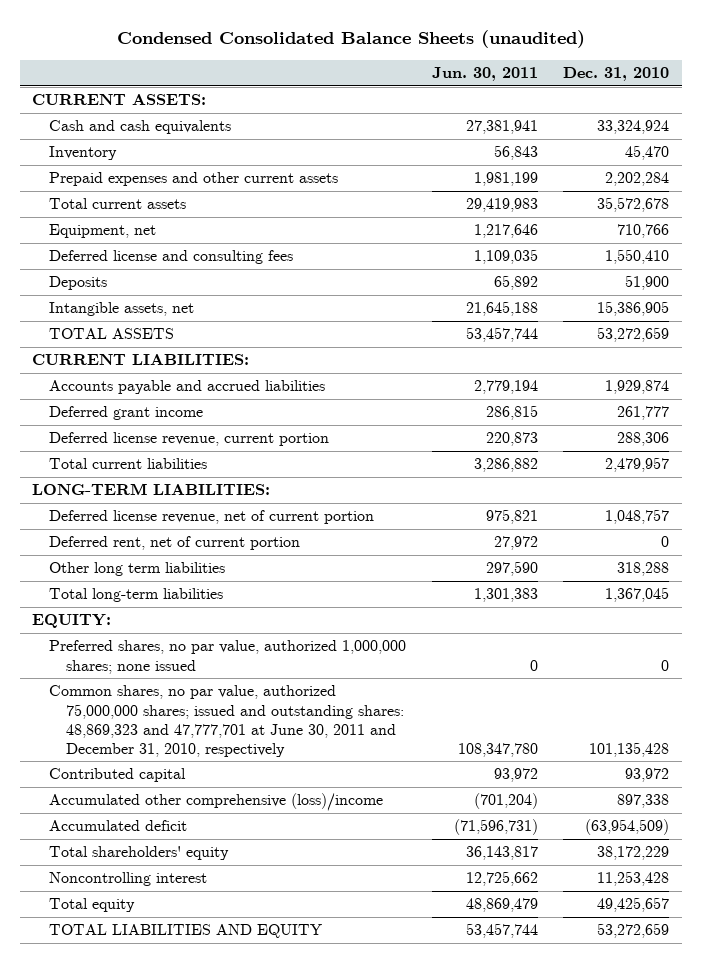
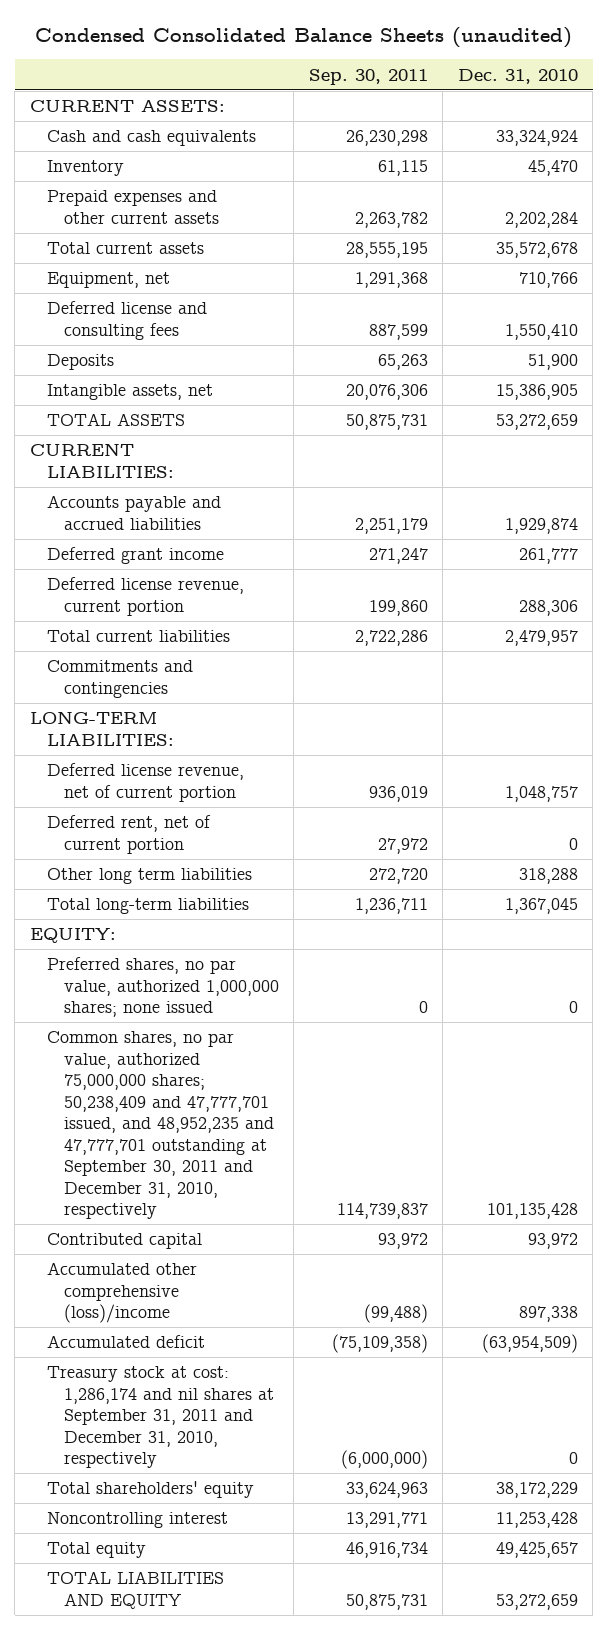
- | Jun. 30, 2011 | Dec. 31, 2010
+ | Sep. 30, 2011 | Dec. 31, 2010
+ Commitments and contingencies
- Common shares, no par value, authorized 75,000,000 shares; issued and outstanding shares: 48,869,323 and 47,777,701 at June 30, 2011 and December 31, 2010, respectively | 108,347,780 | 101,135,428
+ Common shares, no par value, authorized 75,000,000 shares; 50,238,409 and 47,777,701 issued, and 48,952,235 and 47,777,701 outstanding at September 30, 2011 and December 31, 2010, respectively | 114,739,837 | 101,135,428
+ Treasury stock at cost: 1,286,174 and nil shares at September 31, 2011 and December 31, 2010, respectively | (6,000,000) | 0

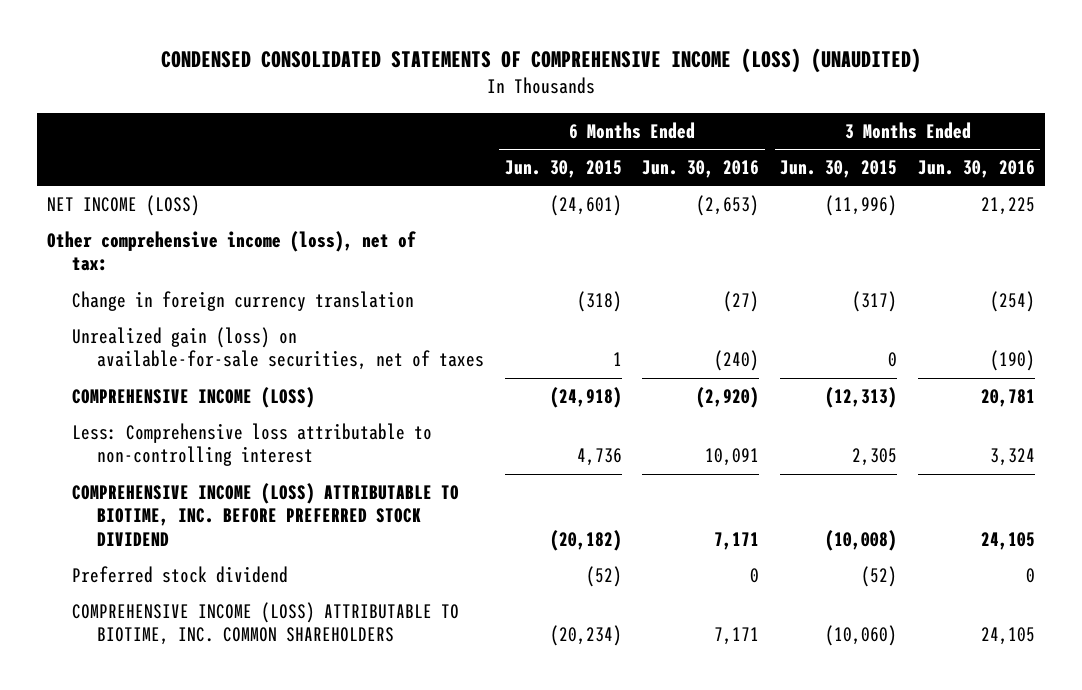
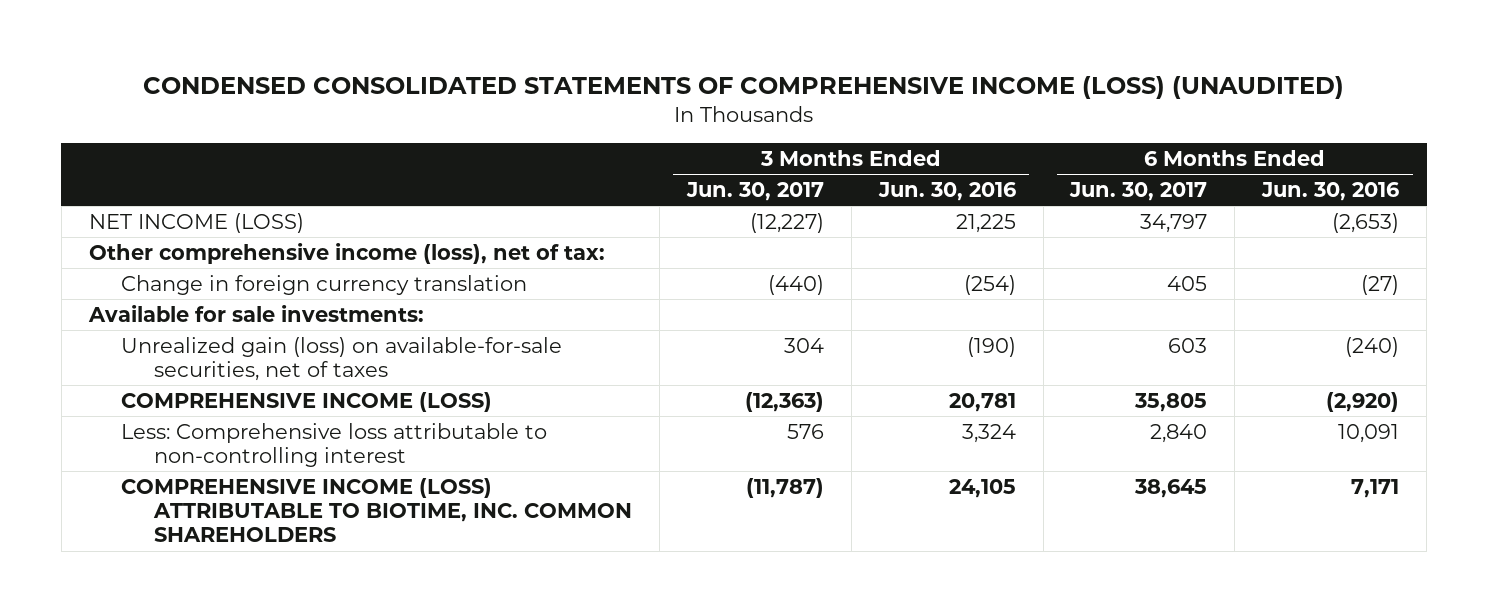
- | 6 Months Ended Jun. 30, 2015 | 6 Months Ended Jun. 30, 2016 | 3 Months Ended Jun. 30, 2015 | 3 Months Ended Jun. 30, 2016
+ | 3 Months Ended Jun. 30, 2017 | 3 Months Ended Jun. 30, 2016 | 6 Months Ended Jun. 30, 2017 | 6 Months Ended Jun. 30, 2016
+ Available for sale investments:
- COMPREHENSIVE INCOME (LOSS) ATTRIBUTABLE TO BIOTIME, INC. BEFORE PREFERRED STOCK DIVIDEND | (20,182) | 7,171 | (10,008) | 24,105
- Preferred stock dividend | (52) | 0 | (52) | 0

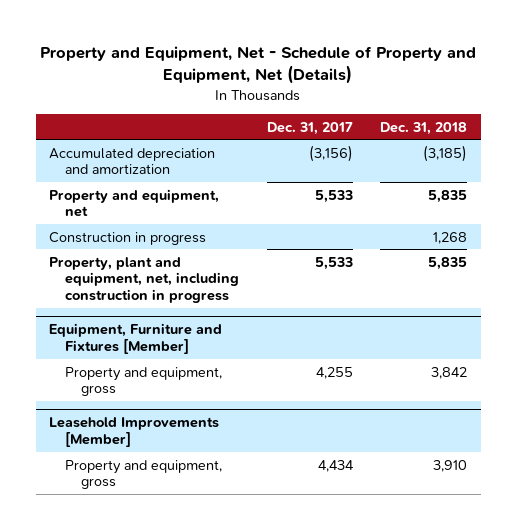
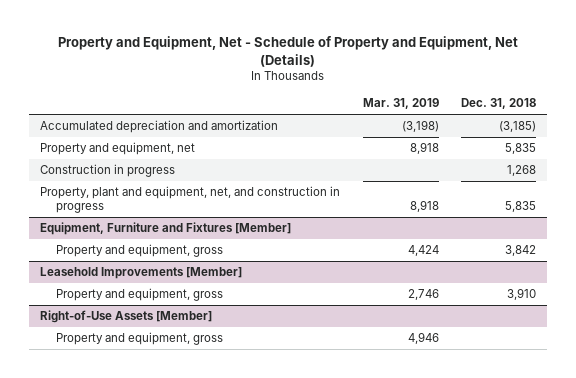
- | Dec. 31, 2017 | Dec. 31, 2018
+ | Mar. 31, 2019 | Dec. 31, 2018
- Property, plant and equipment, net, including construction in progress | 5,533 | 5,835
+ Property, plant and equipment, net, and construction in progress | 8,918 | 5,835
+ Right-of-Use Assets [Member]
+ Property and equipment, gross | 4,946 |

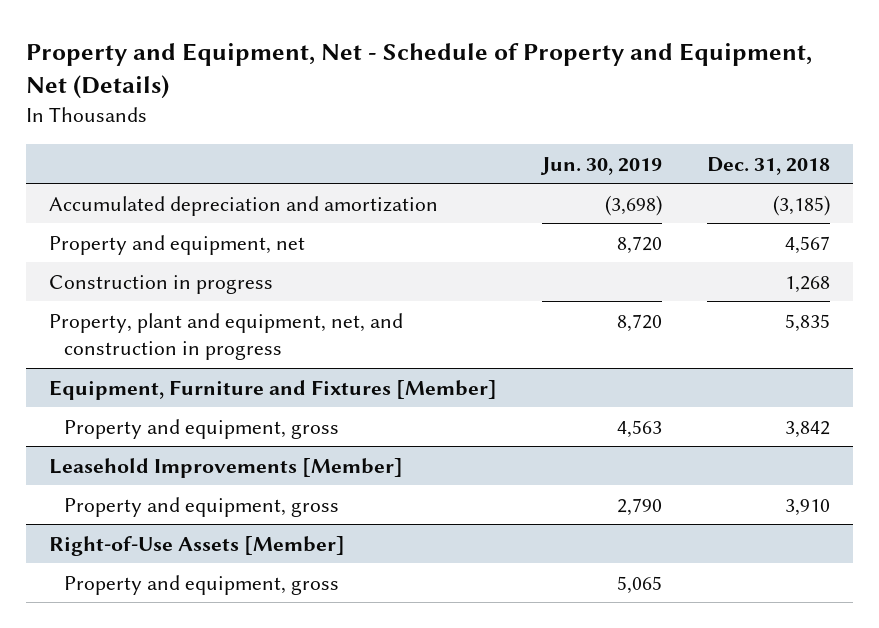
- | Mar. 31, 2019 | Dec. 31, 2018
+ | Jun. 30, 2019 | Dec. 31, 2018
- Property and equipment, net | 8,918 | 5,835
+ Property and equipment, net | 8,720 | 4,567

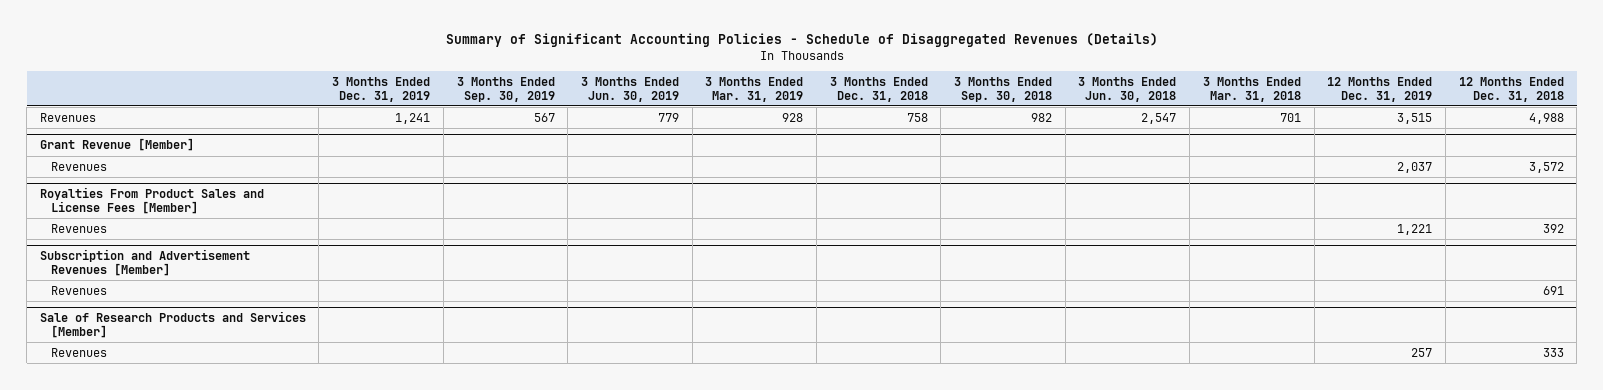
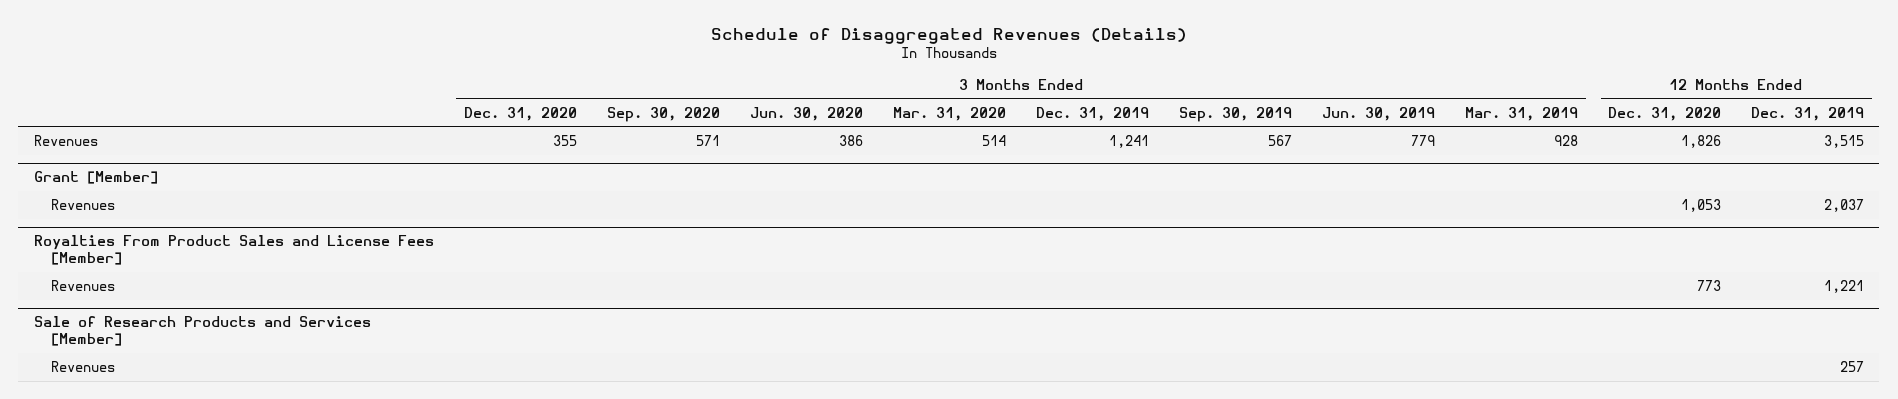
- Summary of Significant Accounting Policies - Schedule of Disaggregated Revenues (Details)
+ Schedule of Disaggregated Revenues (Details)
- | 3 Months Ended Dec. 31, 2019 | 3 Months Ended Sep. 30, 2019 | 3 Months Ended Jun. 30, 2019 | 3 Months Ended Mar. 31, 2019 | 3 Months Ended Dec. 31, 2018 | 3 Months Ended Sep. 30, 2018 | 3 Months Ended Jun. 30, 2018 | 3 Months Ended Mar. 31, 2018 | 12 Months Ended Dec. 31, 2019 | 12 Months Ended Dec. 31, 2018
+ | 3 Months Ended Dec. 31, 2020 | 3 Months Ended Sep. 30, 2020 | 3 Months Ended Jun. 30, 2020 | 3 Months Ended Mar. 31, 2020 | 3 Months Ended Dec. 31, 2019 | 3 Months Ended Sep. 30, 2019 | 3 Months Ended Jun. 30, 2019 | 3 Months Ended Mar. 31, 2019 | 12 Months Ended Dec. 31, 2020 | 12 Months Ended Dec. 31, 2019
- Grant Revenue [Member]
+ Grant [Member]
- Subscription and Advertisement Revenues [Member]
- Revenues | | | | | | | | | | 691

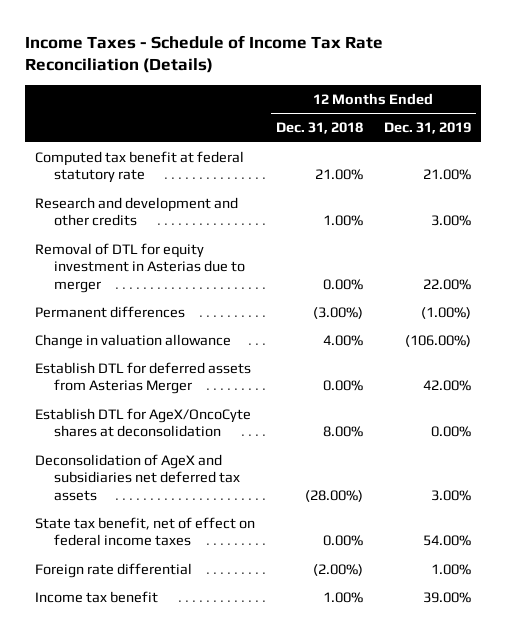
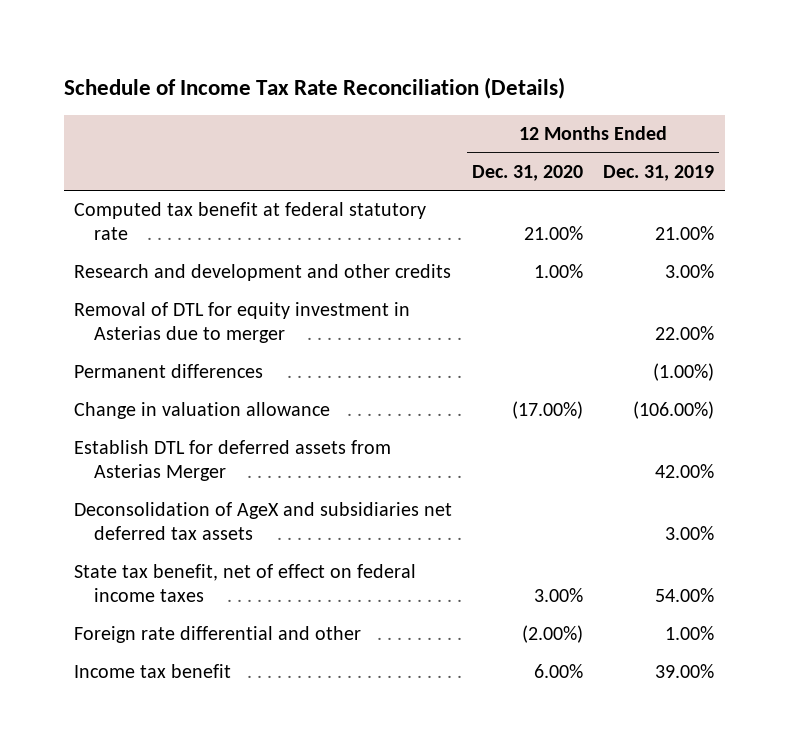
- Income Taxes - Schedule of Income Tax Rate Reconciliation (Details)
+ Schedule of Income Tax Rate Reconciliation (Details)
- | 12 Months Ended Dec. 31, 2018 | 12 Months Ended Dec. 31, 2019
+ | 12 Months Ended Dec. 31, 2020 | 12 Months Ended Dec. 31, 2019
- Establish DTL for AgeX/OncoCyte shares at deconsolidation | 8.00% | 0.00%
- Foreign rate differential | (2.00%) | 1.00%
+ Foreign rate differential and other | (2.00%) | 1.00%

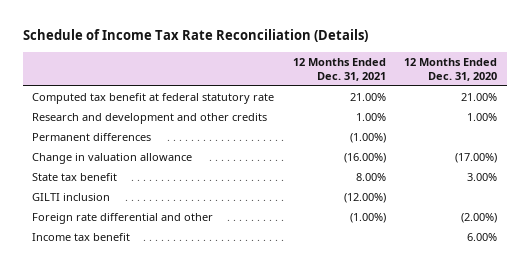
- | 12 Months Ended Dec. 31, 2020 | 12 Months Ended Dec. 31, 2019
+ | 12 Months Ended Dec. 31, 2021 | 12 Months Ended Dec. 31, 2020
- Removal of DTL for equity investment in Asterias due to merger | | 22.00%
- Establish DTL for deferred assets from Asterias Merger | | 42.00%
- Deconsolidation of AgeX and subsidiaries net deferred tax assets | | 3.00%
- State tax benefit, net of effect on federal income taxes | 3.00% | 54.00%
+ State tax benefit | 8.00% | 3.00%
+ GILTI inclusion | (12.00%) |

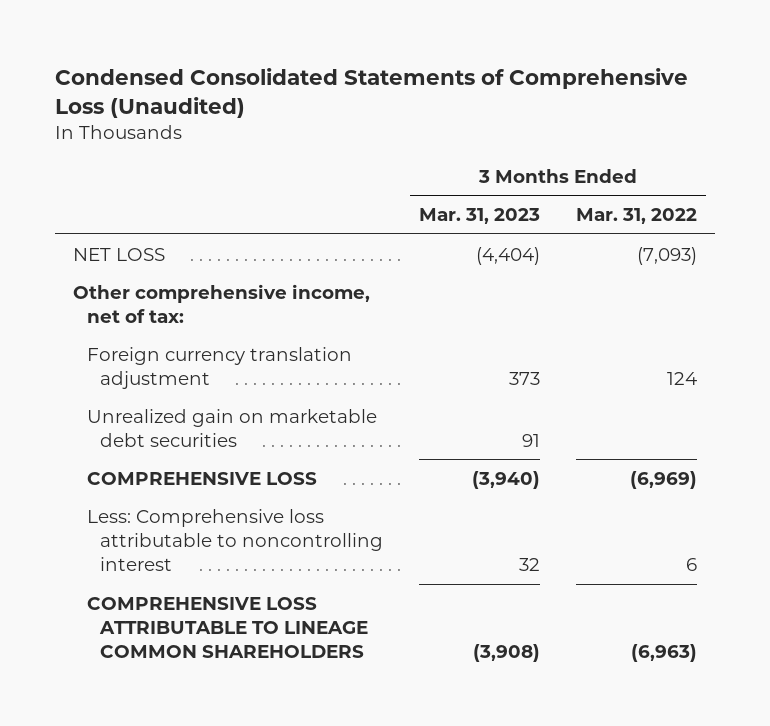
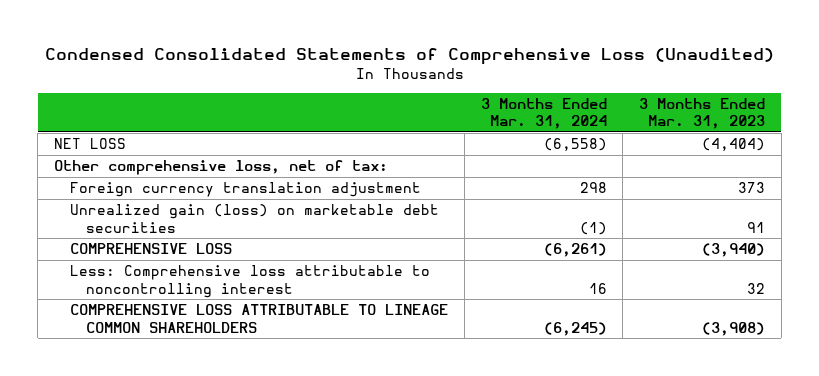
- | 3 Months Ended Mar. 31, 2023 | 3 Months Ended Mar. 31, 2022
+ | 3 Months Ended Mar. 31, 2024 | 3 Months Ended Mar. 31, 2023
- Other comprehensive income, net of tax:
+ Other comprehensive loss, net of tax:
- Unrealized gain on marketable debt securities | 91 |
+ Unrealized gain (loss) on marketable debt securities | (1) | 91

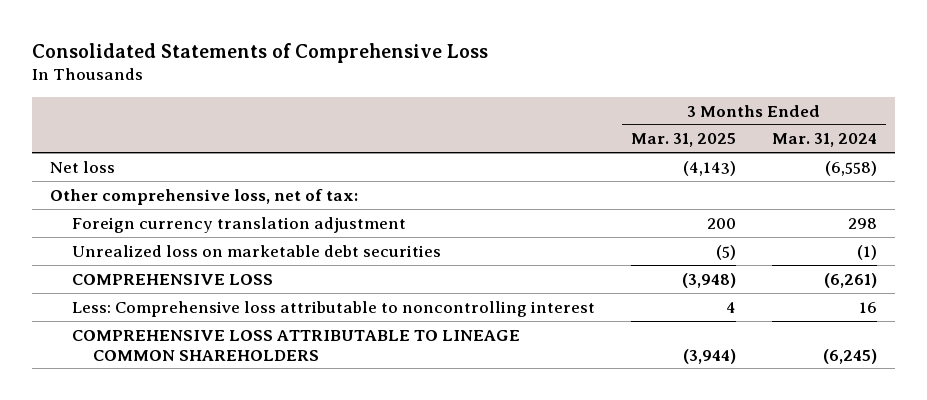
- Condensed Consolidated Statements of Comprehensive Loss (Unaudited)
+ Consolidated Statements of Comprehensive Loss
- | 3 Months Ended Mar. 31, 2024 | 3 Months Ended Mar. 31, 2023
+ | 3 Months Ended Mar. 31, 2025 | 3 Months Ended Mar. 31, 2024
- NET LOSS | (6,558) | (4,404)
+ Net loss | (4,143) | (6,558)
- Unrealized gain (loss) on marketable debt securities | (1) | 91
+ Unrealized loss on marketable debt securities | (5) | (1)

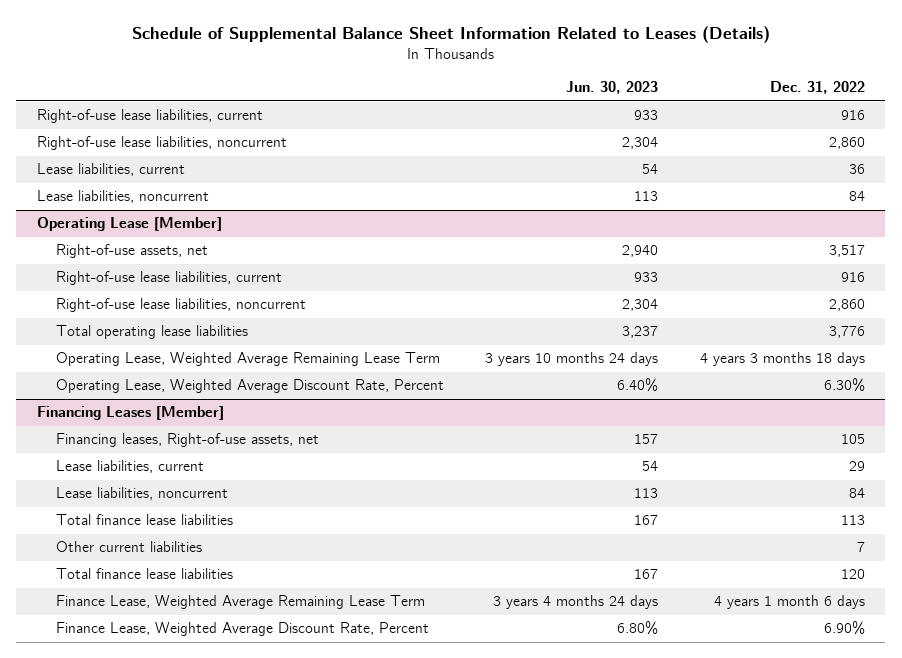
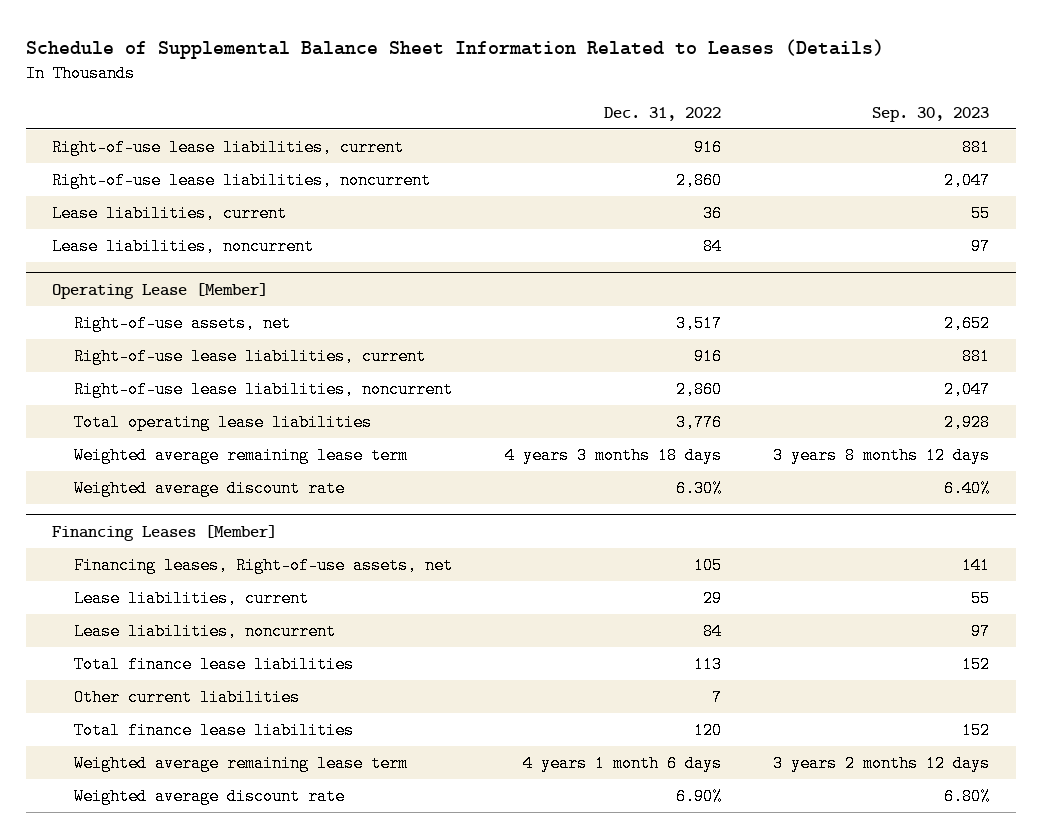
- | Jun. 30, 2023 | Dec. 31, 2022
+ | Dec. 31, 2022 | Sep. 30, 2023
@ Operating Lease [Member]
- Operating Lease, Weighted Average Remaining Lease Term | 3 years 10 months 24 days | 4 years 3 months 18 days
- Operating Lease, Weighted Average Discount Rate, Percent | 6.40% | 6.30%
+ Weighted average remaining lease term | 4 years 3 months 18 days | 3 years 8 months 12 days
+ Weighted average discount rate | 6.30% | 6.40%
@ Financing Leases [Member]
- Finance Lease, Weighted Average Remaining Lease Term | 3 years 4 months 24 days | 4 years 1 month 6 days
- Finance Lease, Weighted Average Discount Rate, Percent | 6.80% | 6.90%
+ Weighted average remaining lease term | 4 years 1 month 6 days | 3 years 2 months 12 days
+ Weighted average discount rate | 6.90% | 6.80%

